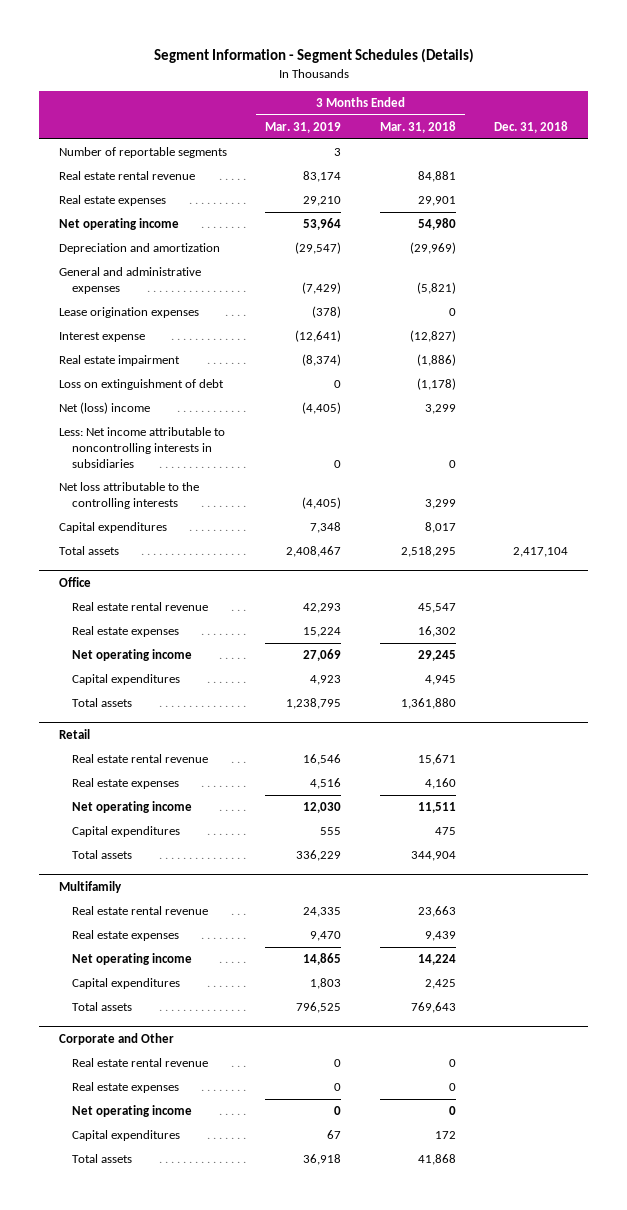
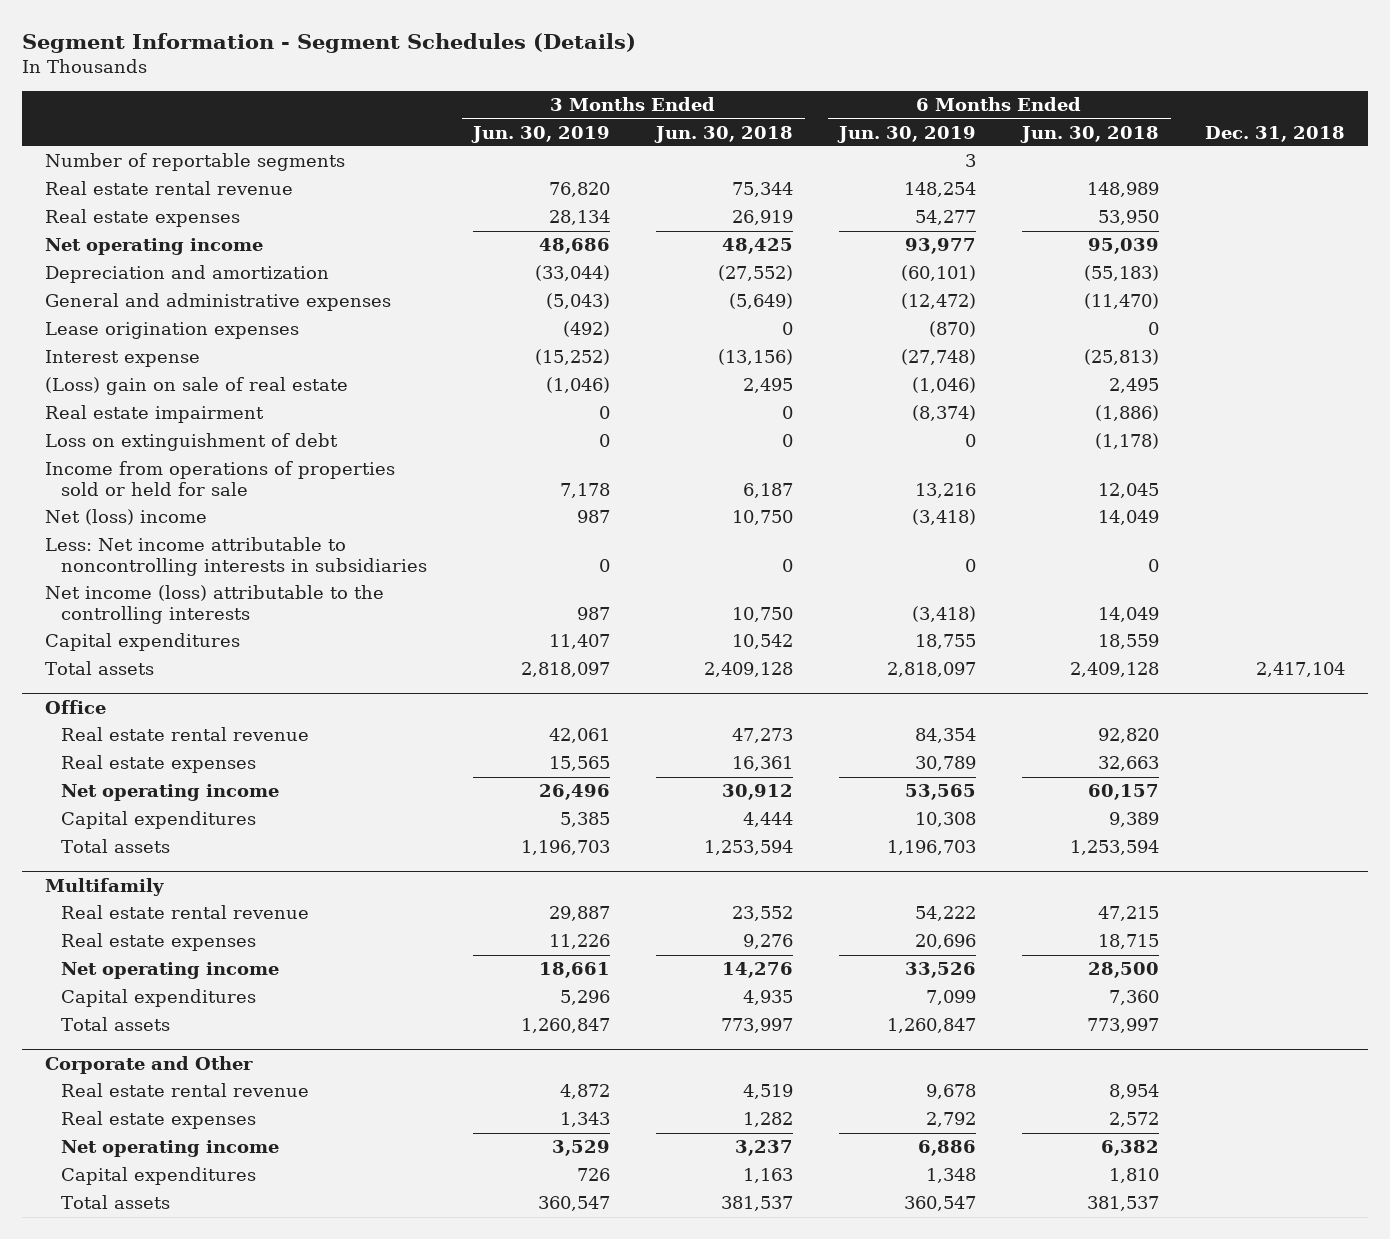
- | 3 Months Ended Mar. 31, 2019 | 3 Months Ended Mar. 31, 2018 | Dec. 31, 2018
+ | 3 Months Ended Jun. 30, 2019 | 3 Months Ended Jun. 30, 2018 | 6 Months Ended Jun. 30, 2019 | 6 Months Ended Jun. 30, 2018 | Dec. 31, 2018
+ (Loss) gain on sale of real estate | (1,046) | 2,495 | (1,046) | 2,495 |
+ Income from operations of properties sold or held for sale | 7,178 | 6,187 | 13,216 | 12,045 |
- Net loss attributable to the controlling interests | (4,405) | 3,299 |
+ Net income (loss) attributable to the controlling interests | 987 | 10,750 | (3,418) | 14,049 |
- Retail
- Real estate rental revenue | 16,546 | 15,671 |
- Real estate expenses | 4,516 | 4,160 |
- Net operating income | 12,030 | 11,511 |
- Capital expenditures | 555 | 475 |
- Total assets | 336,229 | 344,904 |

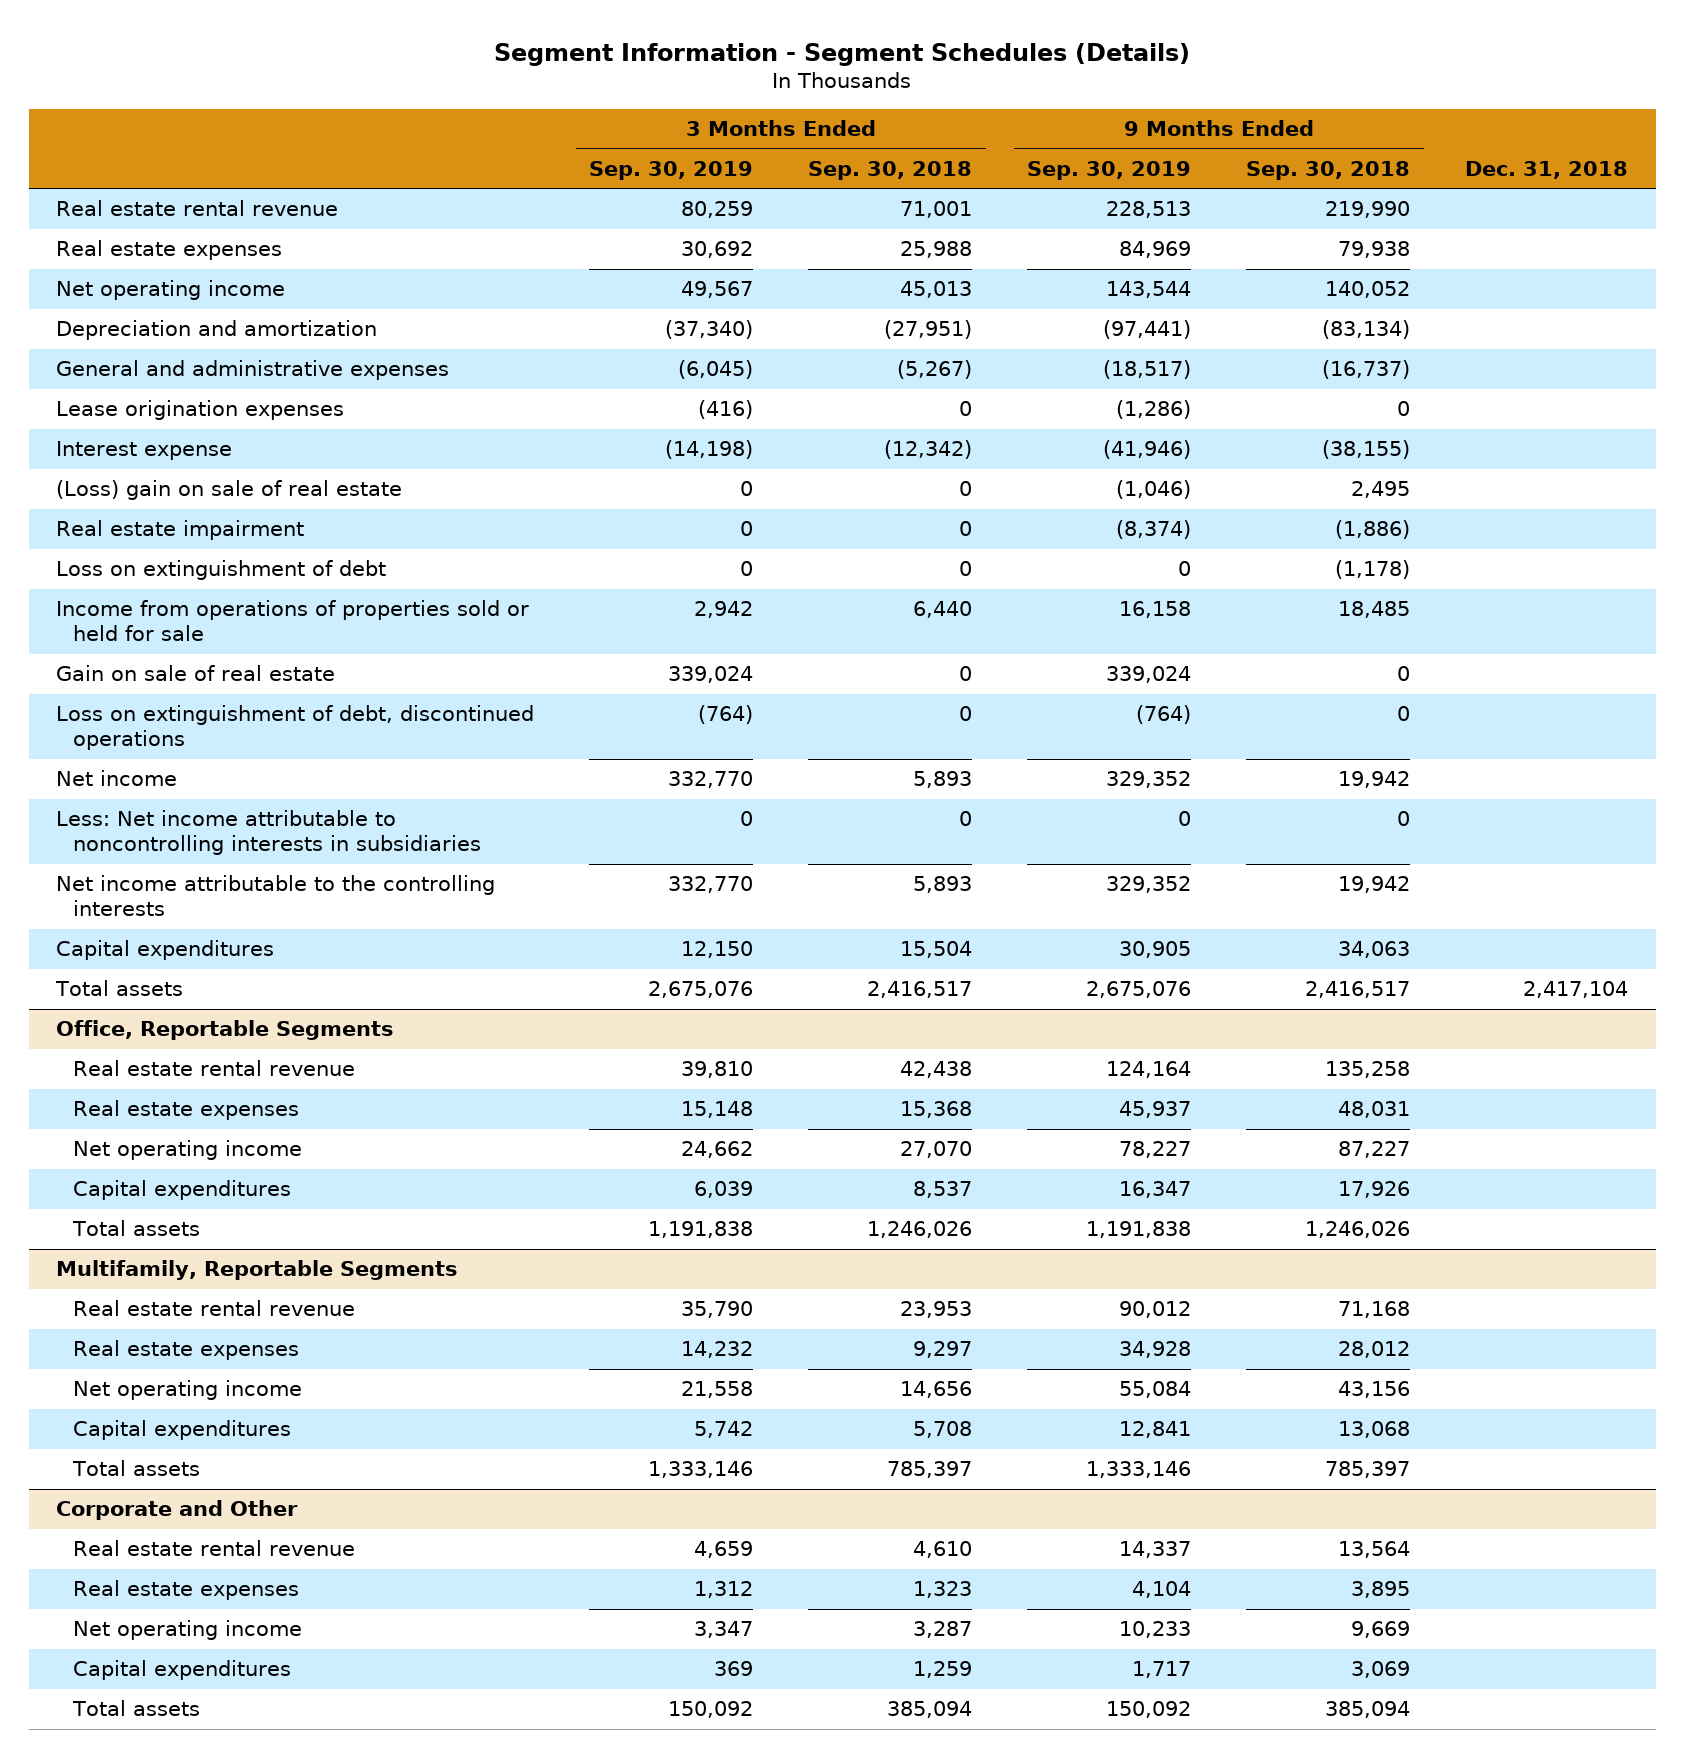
- | 3 Months Ended Jun. 30, 2019 | 3 Months Ended Jun. 30, 2018 | 6 Months Ended Jun. 30, 2019 | 6 Months Ended Jun. 30, 2018 | Dec. 31, 2018
+ | 3 Months Ended Sep. 30, 2019 | 3 Months Ended Sep. 30, 2018 | 9 Months Ended Sep. 30, 2019 | 9 Months Ended Sep. 30, 2018 | Dec. 31, 2018
- Number of reportable segments | | | 3 | |
- Net (loss) income | 987 | 10,750 | (3,418) | 14,049 |
+ Gain on sale of real estate | 339,024 | 0 | 339,024 | 0 |
+ Loss on extinguishment of debt, discontinued operations | (764) | 0 | (764) | 0 |
+ Net income | 332,770 | 5,893 | 329,352 | 19,942 |
- Net income (loss) attributable to the controlling interests | 987 | 10,750 | (3,418) | 14,049 |
+ Net income attributable to the controlling interests | 332,770 | 5,893 | 329,352 | 19,942 |
- Office
+ Office, Reportable Segments
- Multifamily
+ Multifamily, Reportable Segments

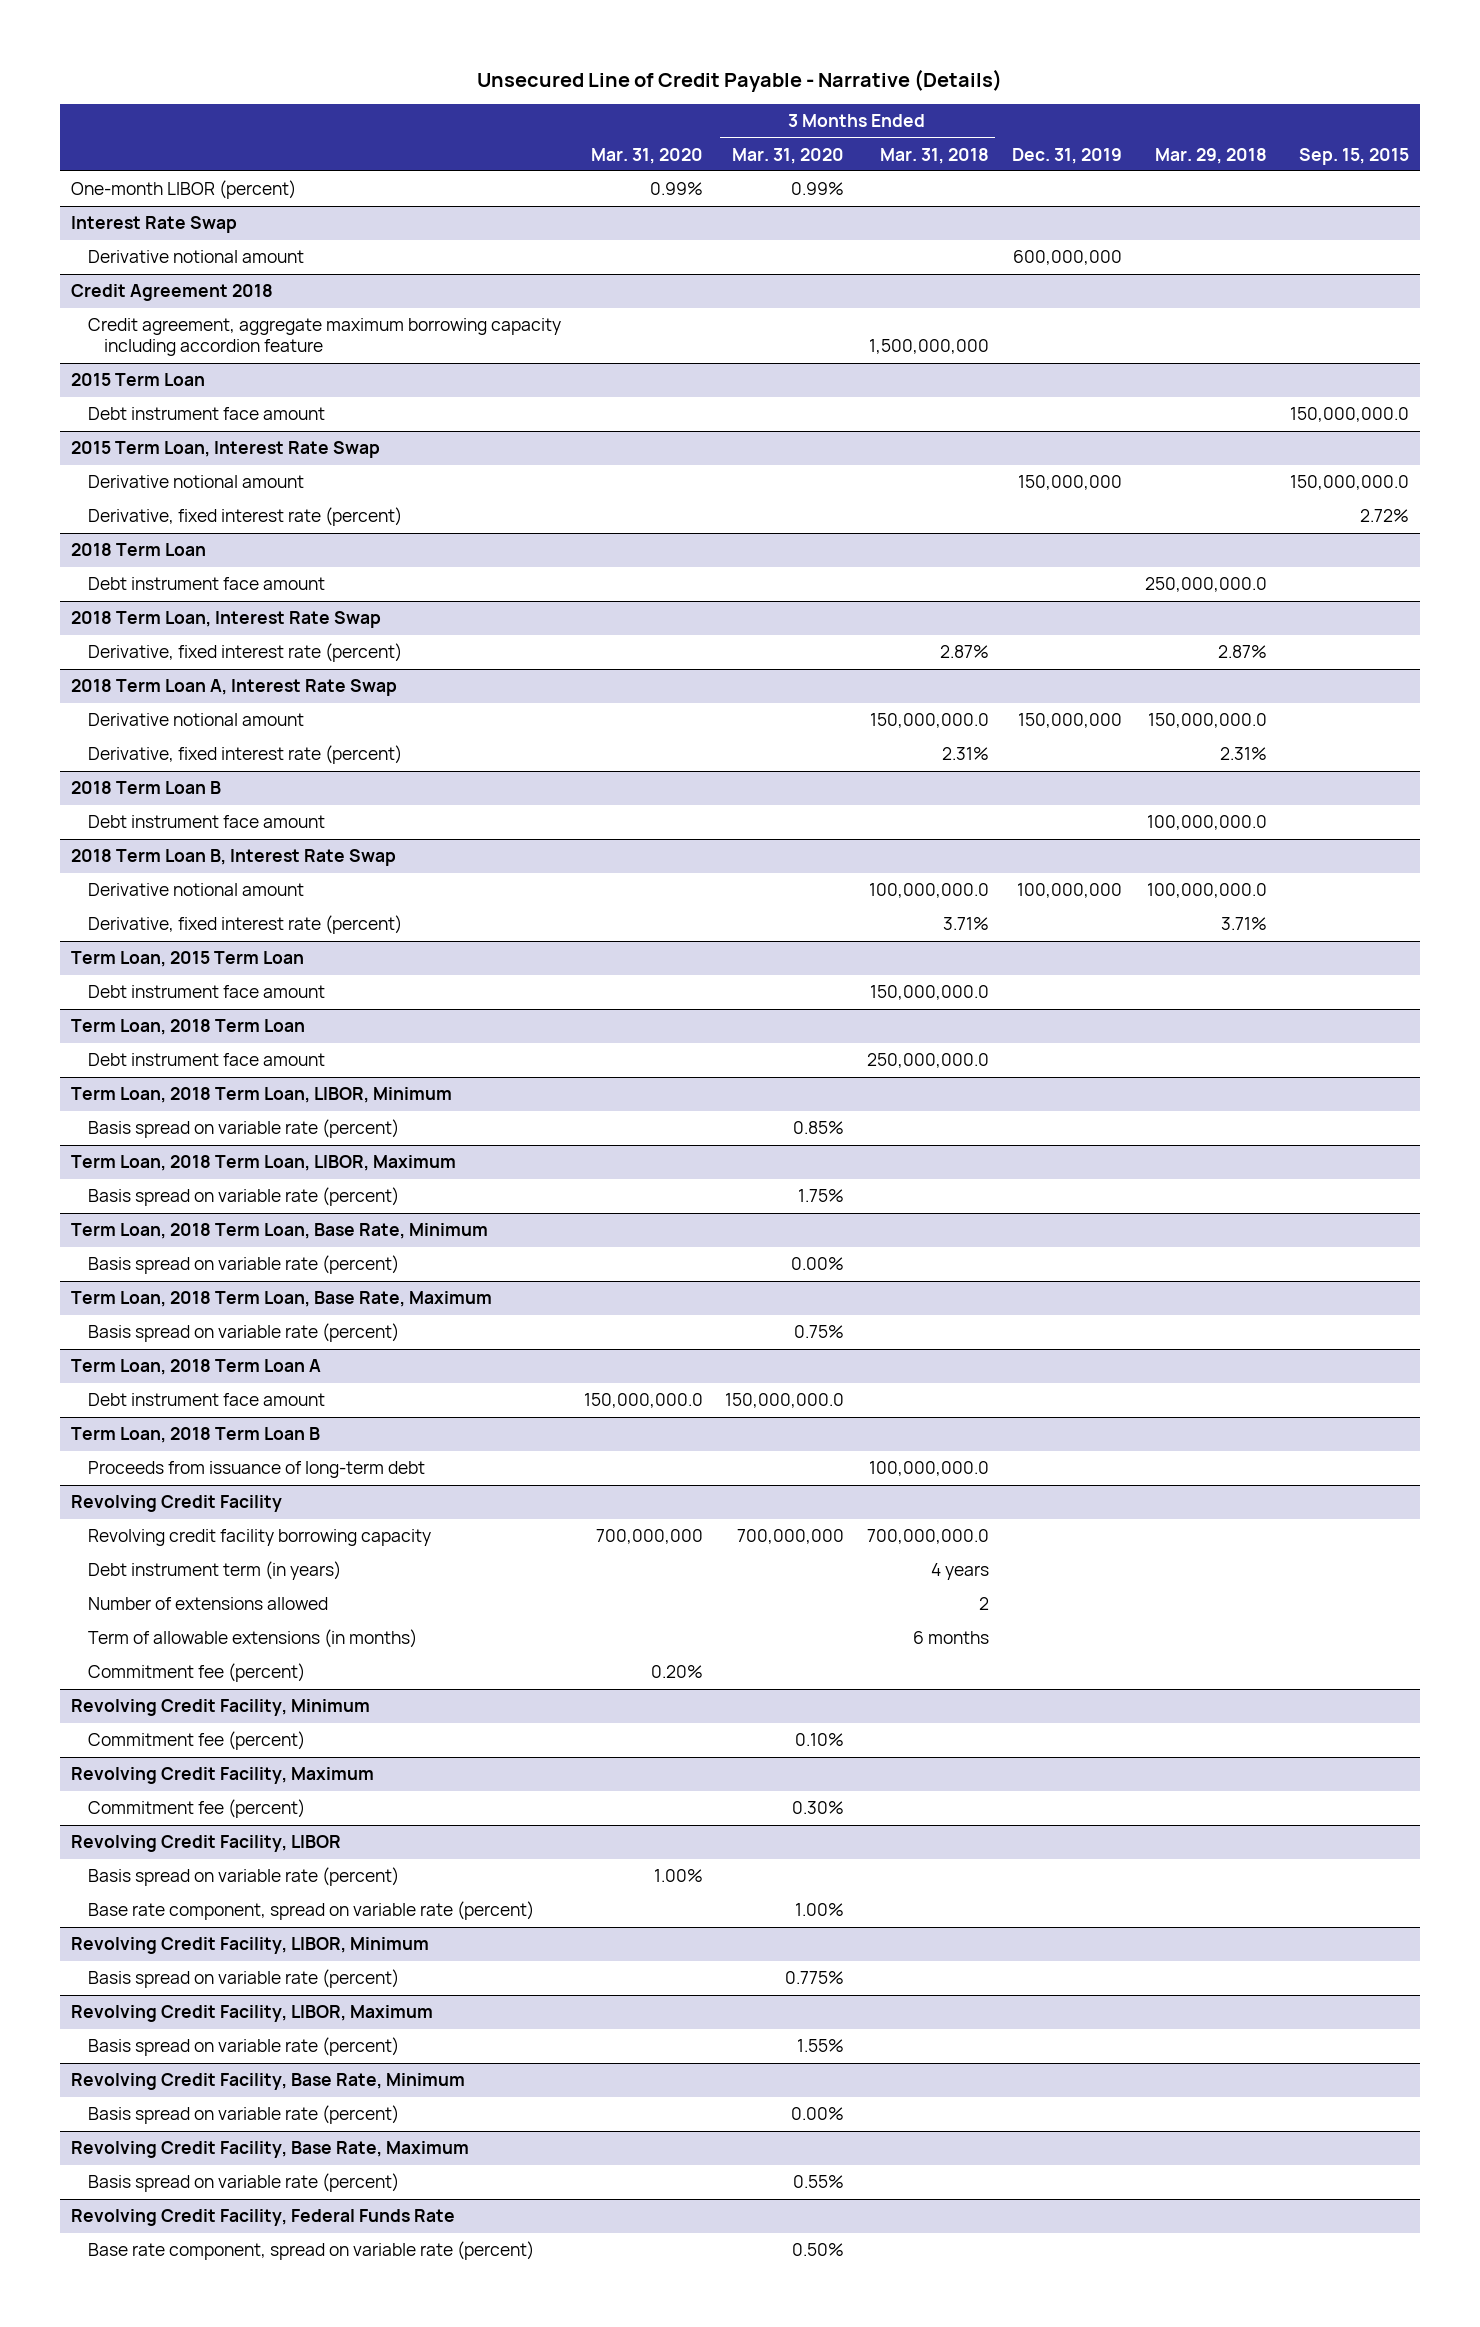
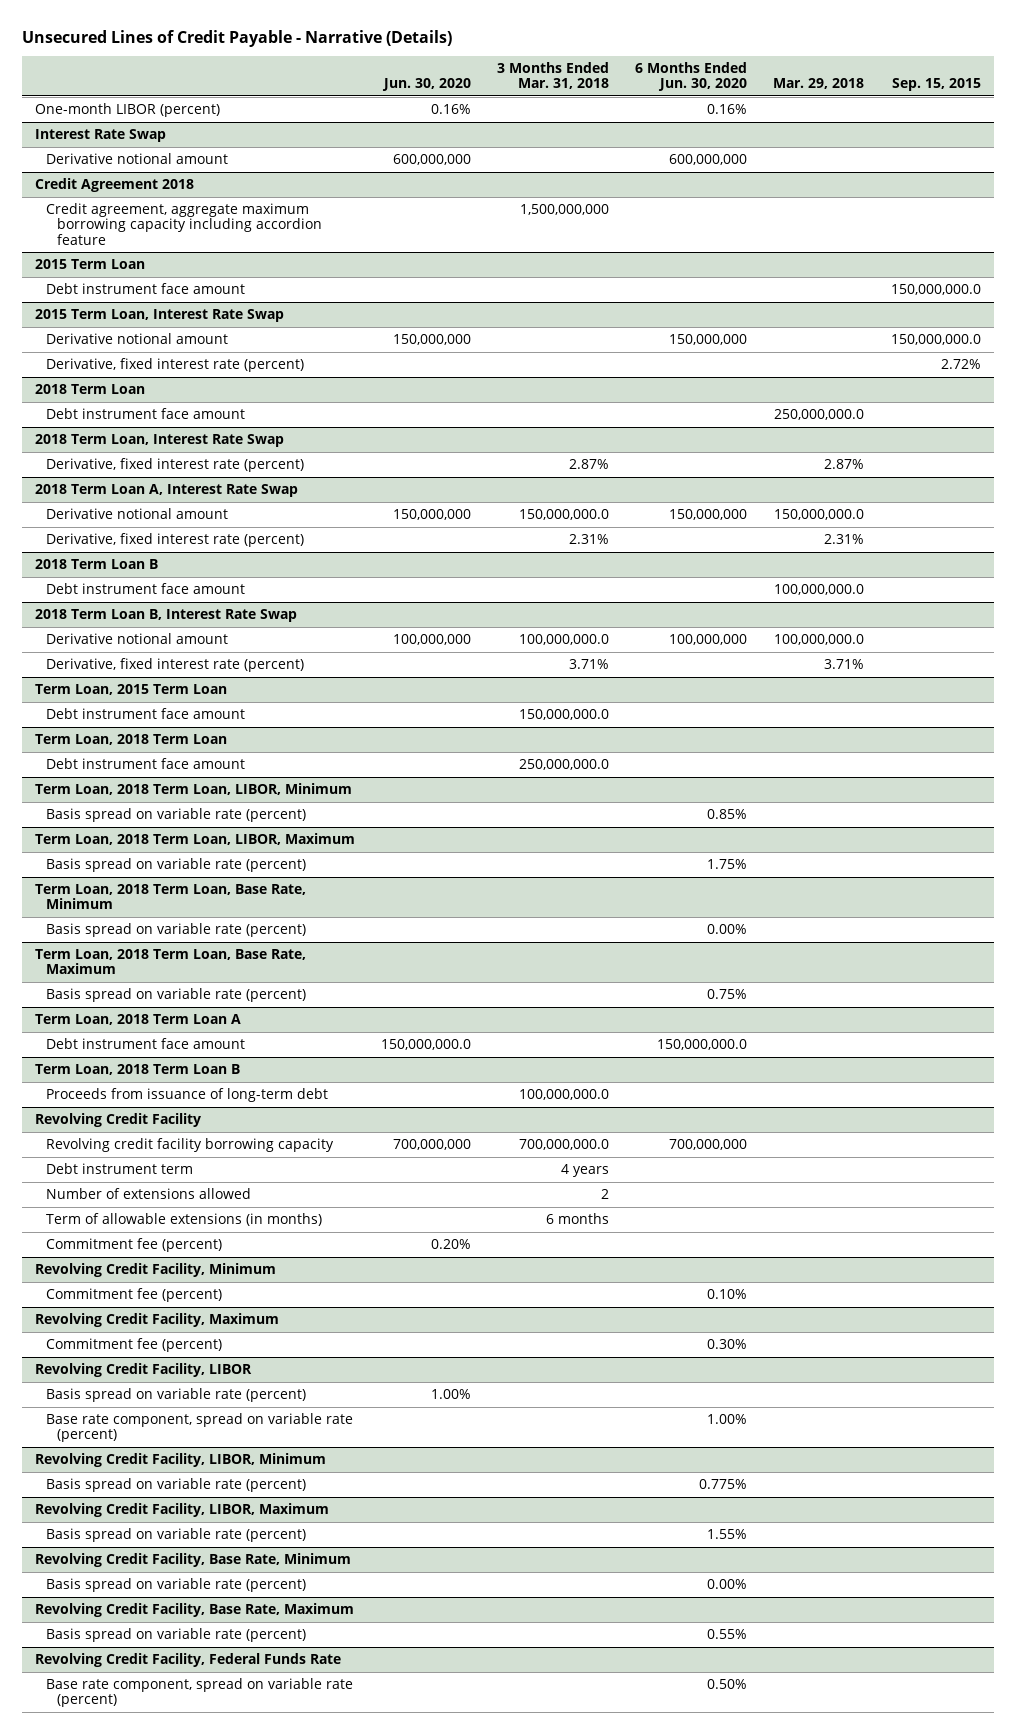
- Unsecured Line of Credit Payable - Narrative (Details)
+ Unsecured Lines of Credit Payable - Narrative (Details)
- | Mar. 31, 2020 | 3 Months Ended Mar. 31, 2020 | 3 Months Ended Mar. 31, 2018 | Dec. 31, 2019 | Mar. 29, 2018 | Sep. 15, 2015
+ | Jun. 30, 2020 | 3 Months Ended Mar. 31, 2018 | 6 Months Ended Jun. 30, 2020 | Mar. 29, 2018 | Sep. 15, 2015
@ Revolving Credit Facility
- Debt instrument term (in years) | | | 4 years | | |
+ Debt instrument term | | 4 years | | |

